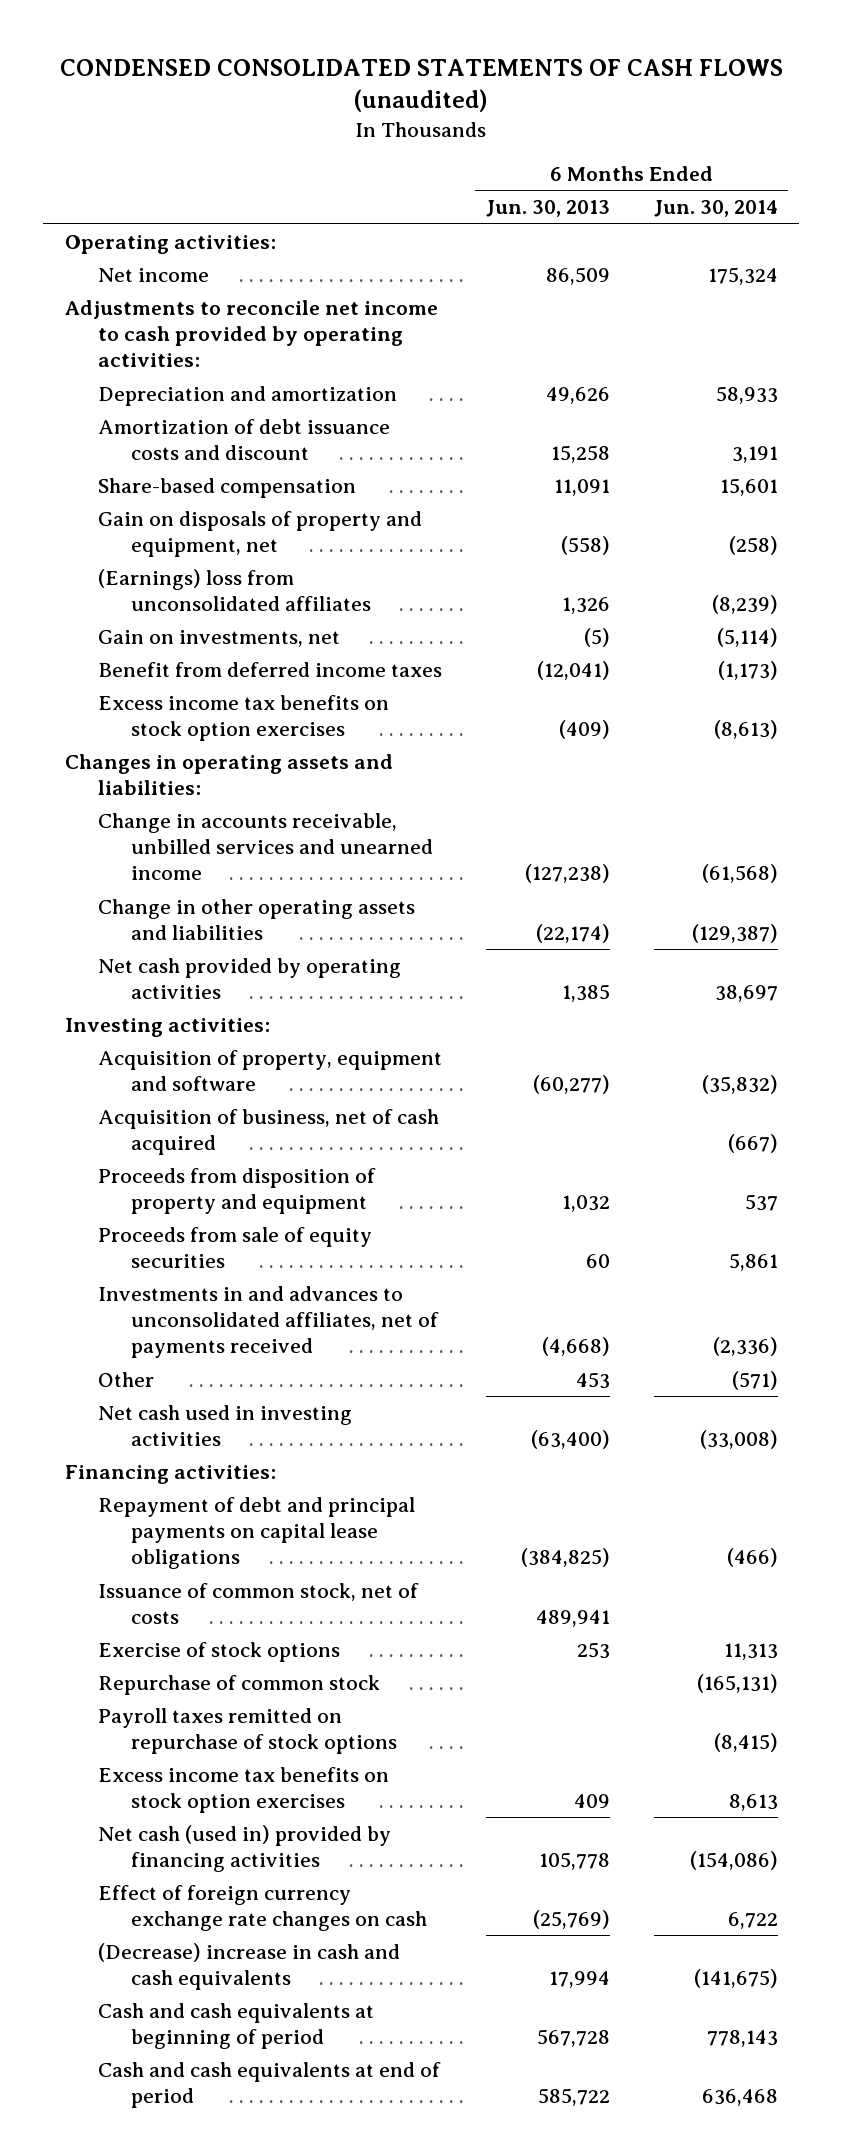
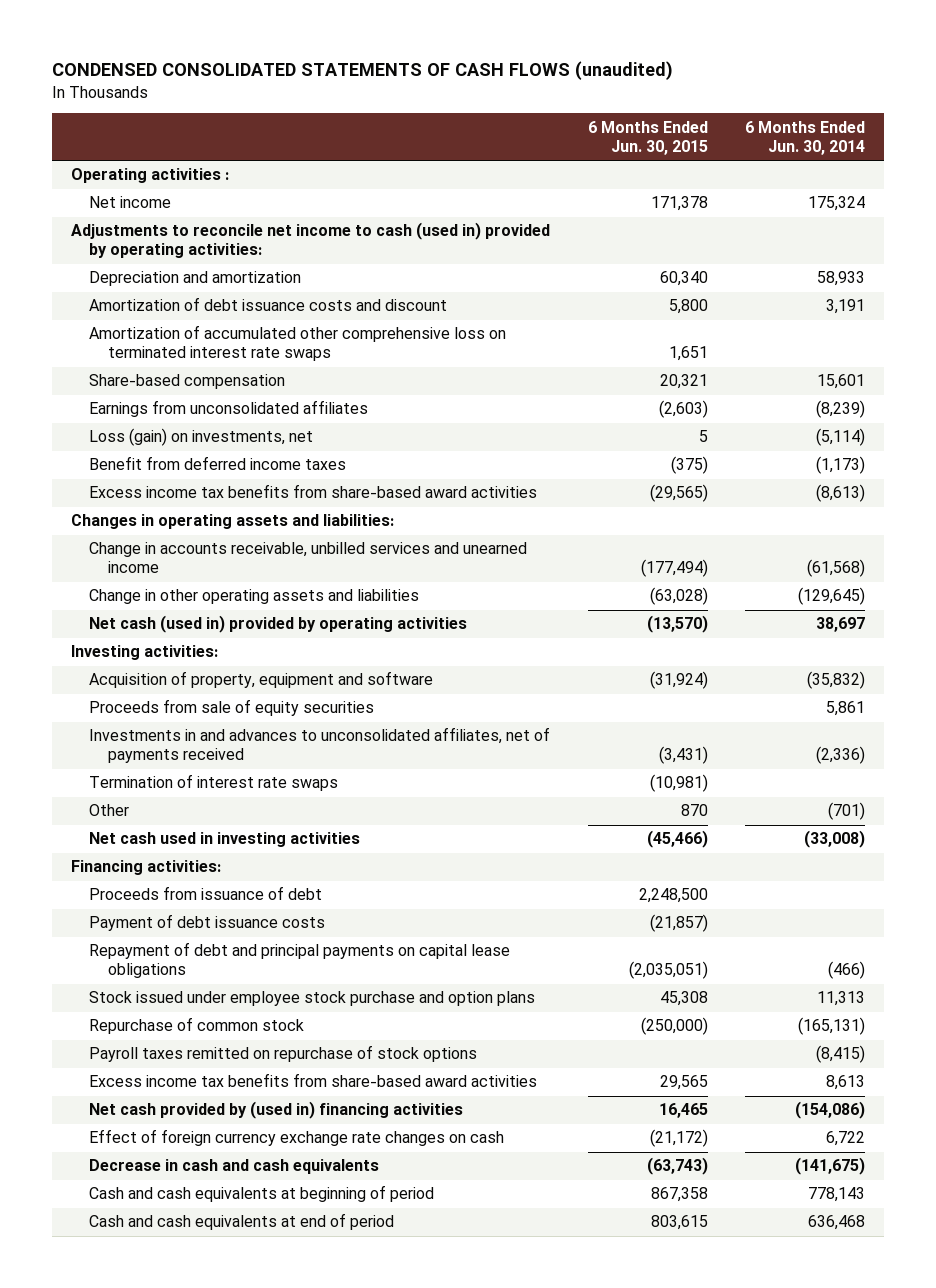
- | 6 Months Ended Jun. 30, 2013 | 6 Months Ended Jun. 30, 2014
+ | 6 Months Ended Jun. 30, 2015 | 6 Months Ended Jun. 30, 2014
- Operating activities:
+ Operating activities :
- Adjustments to reconcile net income to cash provided by operating activities:
+ Adjustments to reconcile net income to cash (used in) provided by operating activities:
+ Amortization of accumulated other comprehensive loss on terminated interest rate swaps | 1,651 |
- Gain on disposals of property and equipment, net | (558) | (258)
- (Earnings) loss from unconsolidated affiliates | 1,326 | (8,239)
- Gain on investments, net | (5) | (5,114)
+ Earnings from unconsolidated affiliates | (2,603) | (8,239)
+ Loss (gain) on investments, net | 5 | (5,114)
- Excess income tax benefits on stock option exercises | (409) | (8,613)
+ Excess income tax benefits from share-based award activities | (29,565) | (8,613)
- Change in other operating assets and liabilities | (22,174) | (129,387)
- Net cash provided by operating activities | 1,385 | 38,697
+ Change in other operating assets and liabilities | (63,028) | (129,645)
+ Net cash (used in) provided by operating activities | (13,570) | 38,697
- Acquisition of business, net of cash acquired | | (667)
- Proceeds from disposition of property and equipment | 1,032 | 537
- Other | 453 | (571)
+ Termination of interest rate swaps | (10,981) |
+ Other | 870 | (701)
+ Proceeds from issuance of debt | 2,248,500 |
+ Payment of debt issuance costs | (21,857) |
- Issuance of common stock, net of costs | 489,941 |
- Exercise of stock options | 253 | 11,313
+ Stock issued under employee stock purchase and option plans | 45,308 | 11,313
- Excess income tax benefits on stock option exercises | 409 | 8,613
- Net cash (used in) provided by financing activities | 105,778 | (154,086)
+ Excess income tax benefits from share-based award activities | 29,565 | 8,613
+ Net cash provided by (used in) financing activities | 16,465 | (154,086)
- (Decrease) increase in cash and cash equivalents | 17,994 | (141,675)
+ Decrease in cash and cash equivalents | (63,743) | (141,675)

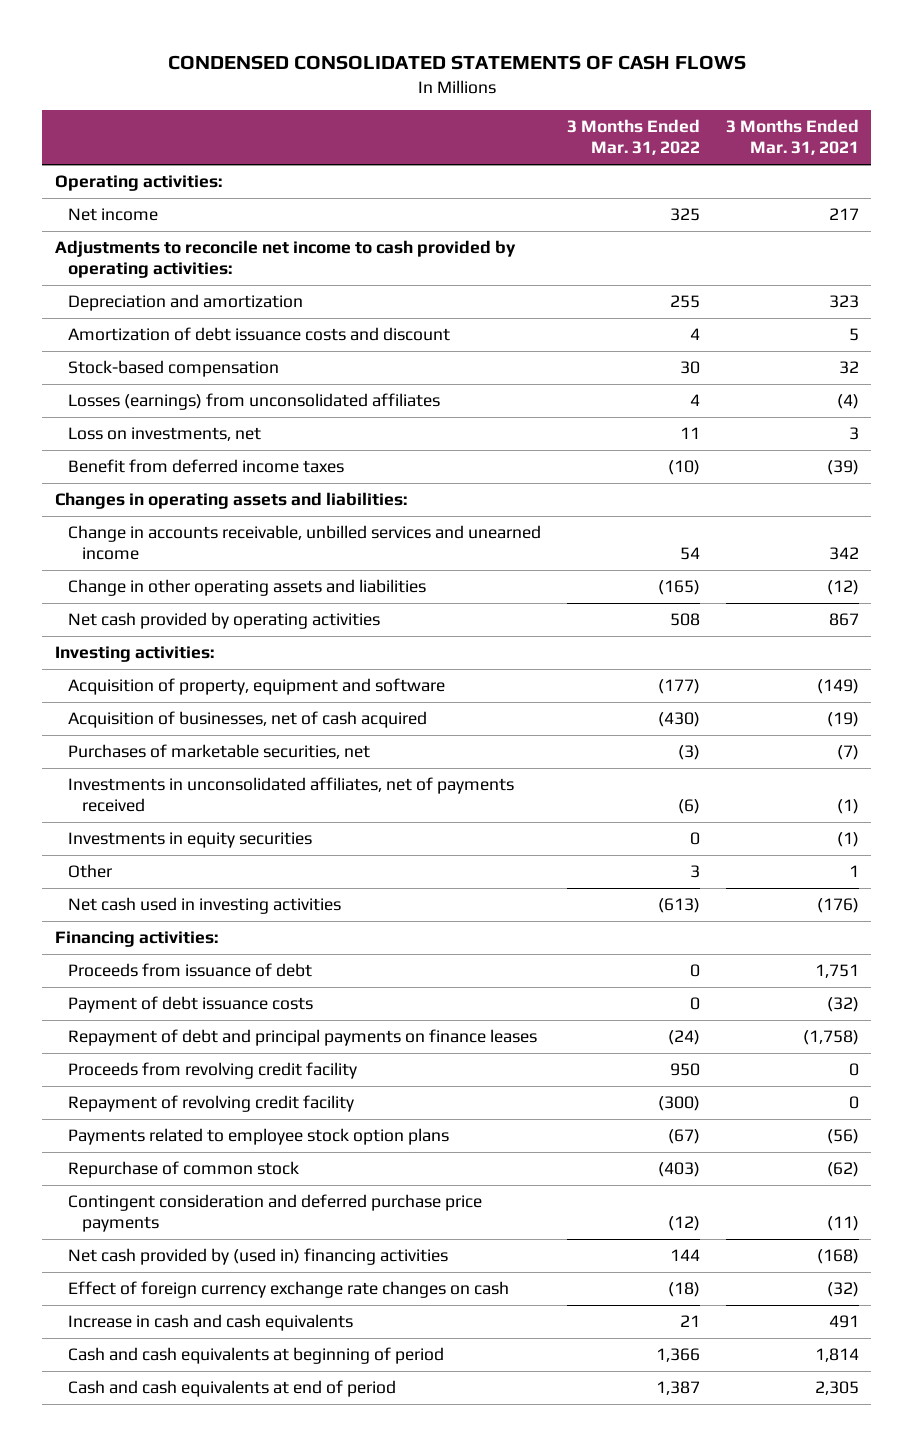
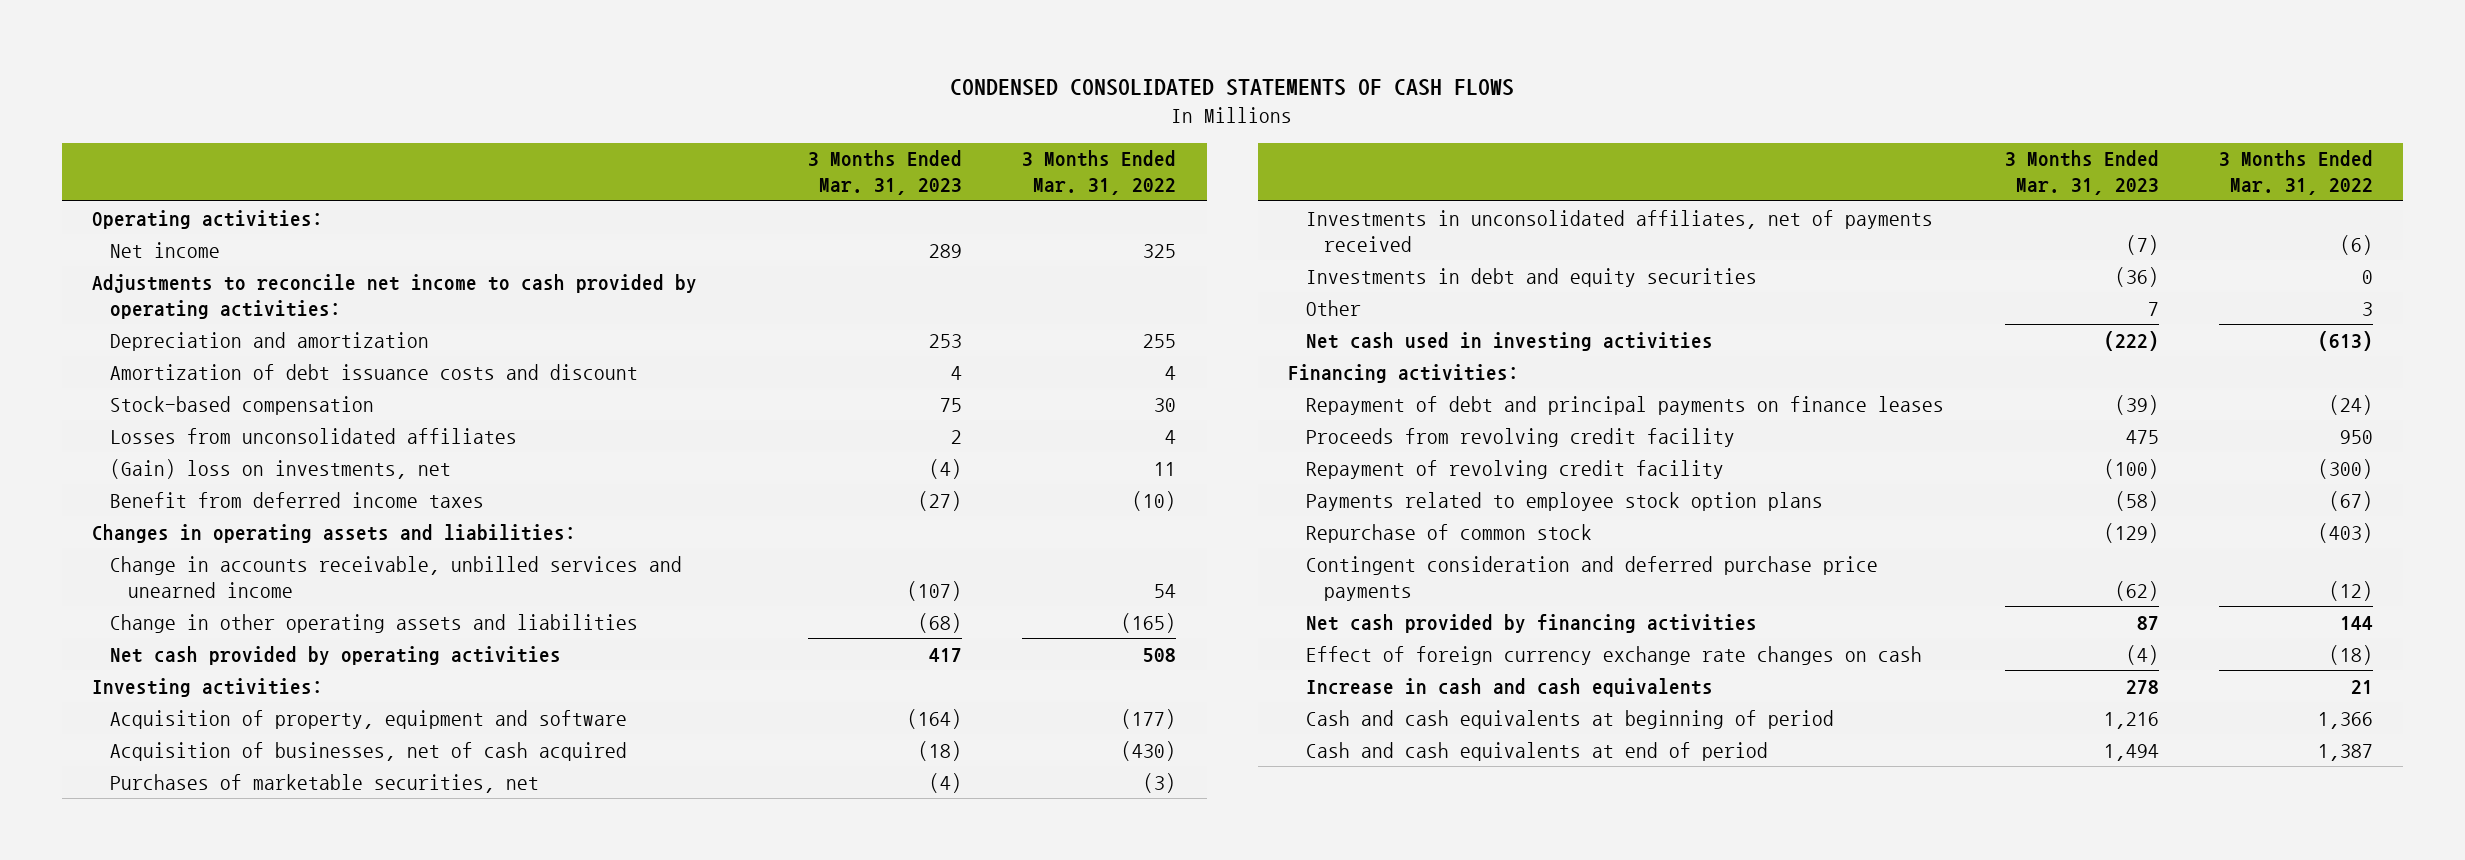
- | 3 Months Ended Mar. 31, 2022 | 3 Months Ended Mar. 31, 2021
+ | 3 Months Ended Mar. 31, 2023 | 3 Months Ended Mar. 31, 2022
- Losses (earnings) from unconsolidated affiliates | 4 | (4)
- Loss on investments, net | 11 | 3
+ Losses from unconsolidated affiliates | 2 | 4
+ (Gain) loss on investments, net | (4) | 11
- Investments in equity securities | 0 | (1)
+ Investments in debt and equity securities | (36) | 0
- Proceeds from issuance of debt | 0 | 1,751
- Payment of debt issuance costs | 0 | (32)
- Net cash provided by (used in) financing activities | 144 | (168)
+ Net cash provided by financing activities | 87 | 144

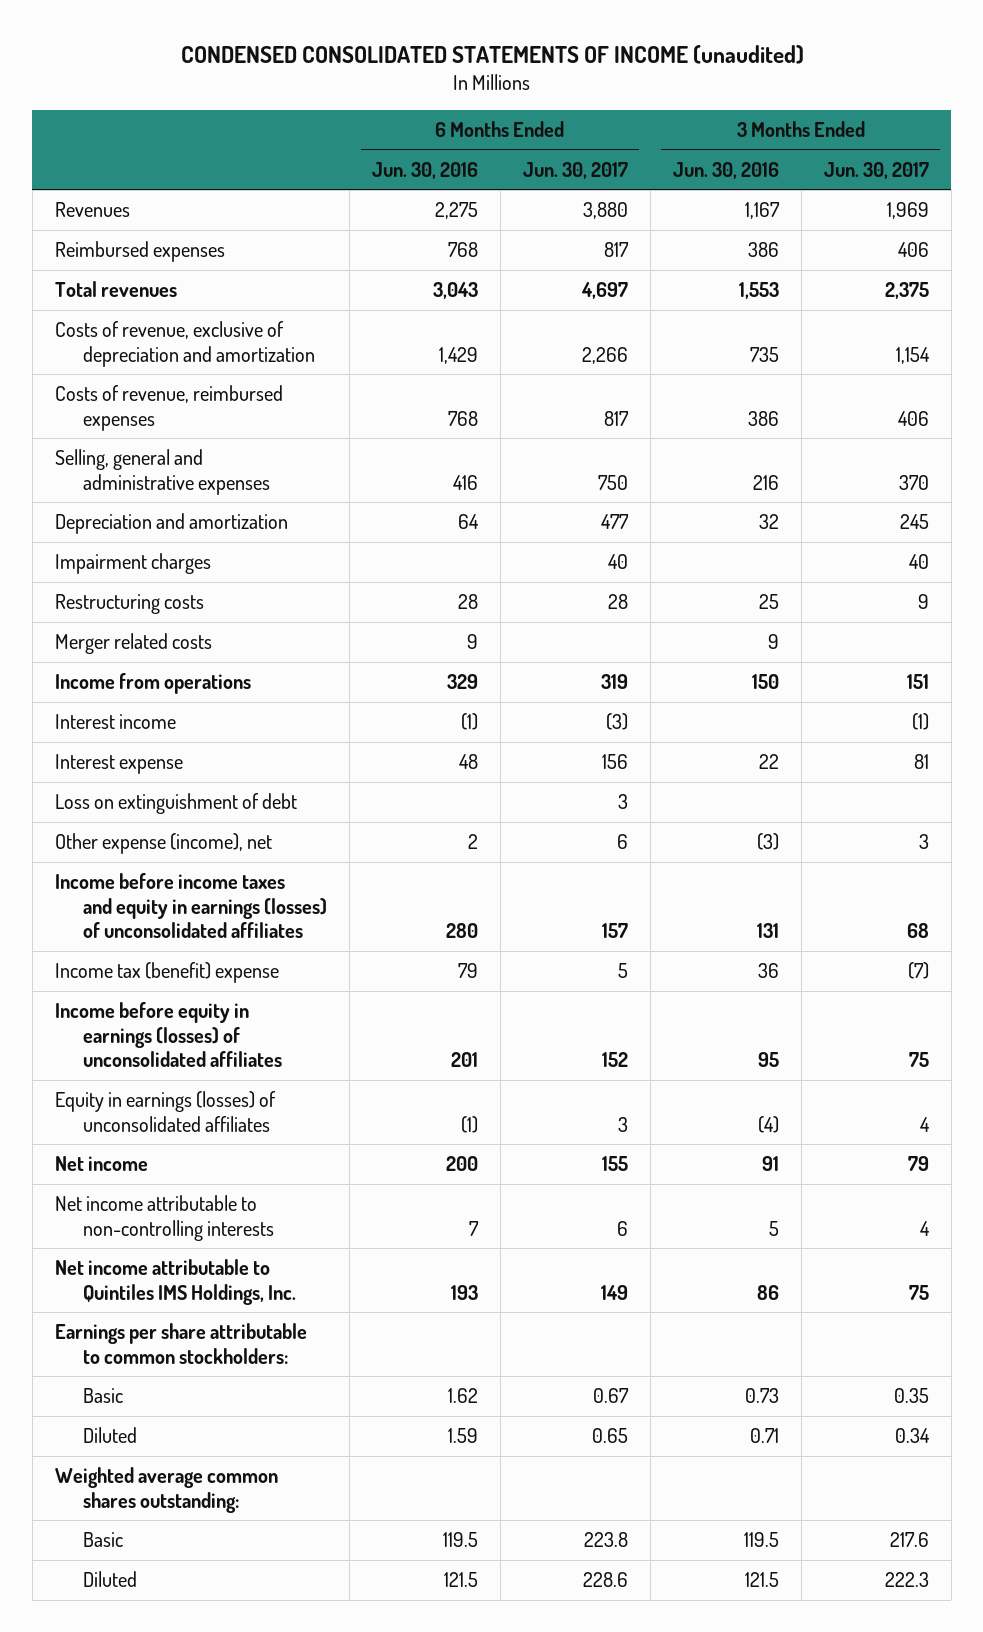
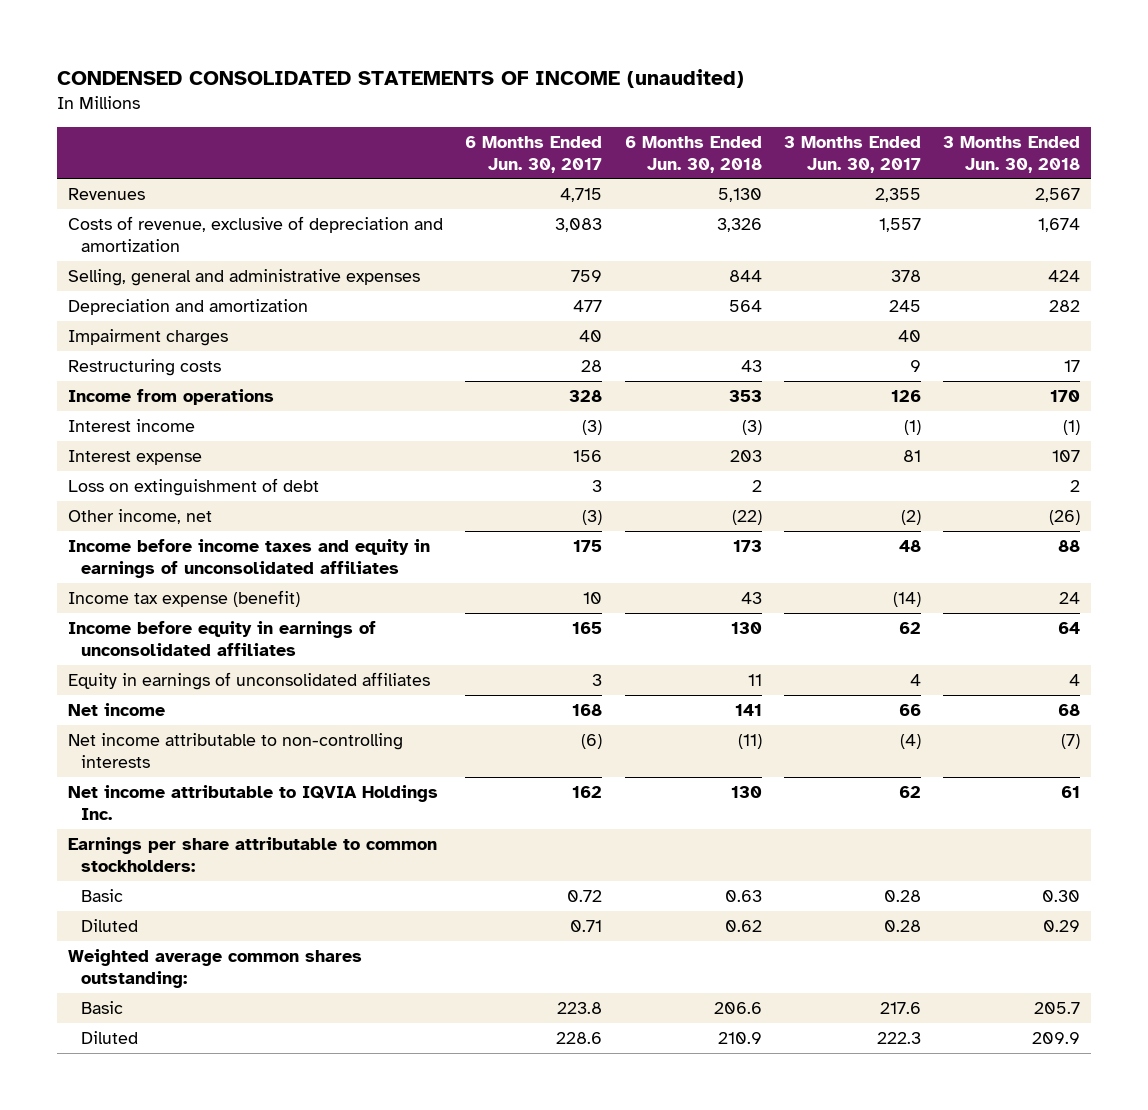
- | 6 Months Ended Jun. 30, 2016 | 6 Months Ended Jun. 30, 2017 | 3 Months Ended Jun. 30, 2016 | 3 Months Ended Jun. 30, 2017
+ | 6 Months Ended Jun. 30, 2017 | 6 Months Ended Jun. 30, 2018 | 3 Months Ended Jun. 30, 2017 | 3 Months Ended Jun. 30, 2018
- Revenues | 2,275 | 3,880 | 1,167 | 1,969
- Reimbursed expenses | 768 | 817 | 386 | 406
- Total revenues | 3,043 | 4,697 | 1,553 | 2,375
- Costs of revenue, exclusive of depreciation and amortization | 1,429 | 2,266 | 735 | 1,154
- Costs of revenue, reimbursed expenses | 768 | 817 | 386 | 406
- Selling, general and administrative expenses | 416 | 750 | 216 | 370
+ Revenues | 4,715 | 5,130 | 2,355 | 2,567
+ Costs of revenue, exclusive of depreciation and amortization | 3,083 | 3,326 | 1,557 | 1,674
+ Selling, general and administrative expenses | 759 | 844 | 378 | 424
- Merger related costs | 9 | | 9 |
- Income from operations | 329 | 319 | 150 | 151
+ Income from operations | 328 | 353 | 126 | 170
- Other expense (income), net | 2 | 6 | (3) | 3
- Income before income taxes and equity in earnings (losses) of unconsolidated affiliates | 280 | 157 | 131 | 68
- Income tax (benefit) expense | 79 | 5 | 36 | (7)
- Income before equity in earnings (losses) of unconsolidated affiliates | 201 | 152 | 95 | 75
- Equity in earnings (losses) of unconsolidated affiliates | (1) | 3 | (4) | 4
- Net income | 200 | 155 | 91 | 79
- Net income attributable to non-controlling interests | 7 | 6 | 5 | 4
- Net income attributable to Quintiles IMS Holdings, Inc. | 193 | 149 | 86 | 75
+ Other income, net | (3) | (22) | (2) | (26)
+ Income before income taxes and equity in earnings of unconsolidated affiliates | 175 | 173 | 48 | 88
+ Income tax expense (benefit) | 10 | 43 | (14) | 24
+ Income before equity in earnings of unconsolidated affiliates | 165 | 130 | 62 | 64
+ Equity in earnings of unconsolidated affiliates | 3 | 11 | 4 | 4
+ Net income | 168 | 141 | 66 | 68
+ Net income attributable to non-controlling interests | (6) | (11) | (4) | (7)
+ Net income attributable to IQVIA Holdings Inc. | 162 | 130 | 62 | 61
- Basic | 1.62 | 0.67 | 0.73 | 0.35
- Diluted | 1.59 | 0.65 | 0.71 | 0.34
+ Basic | 0.72 | 0.63 | 0.28 | 0.30
+ Diluted | 0.71 | 0.62 | 0.28 | 0.29

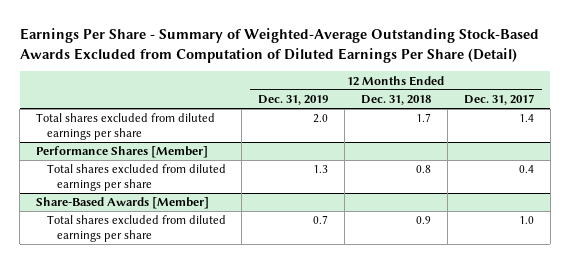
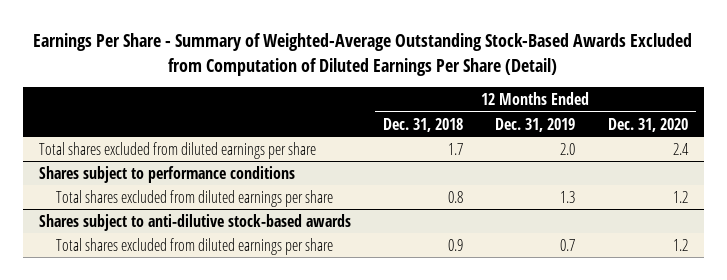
- | 12 Months Ended Dec. 31, 2019 | 12 Months Ended Dec. 31, 2018 | 12 Months Ended Dec. 31, 2017
+ | 12 Months Ended Dec. 31, 2018 | 12 Months Ended Dec. 31, 2019 | 12 Months Ended Dec. 31, 2020
- Performance Shares [Member]
+ Shares subject to performance conditions
- Share-Based Awards [Member]
+ Shares subject to anti-dilutive stock-based awards

